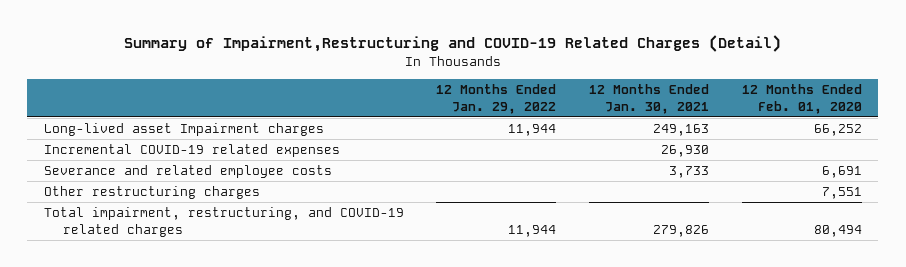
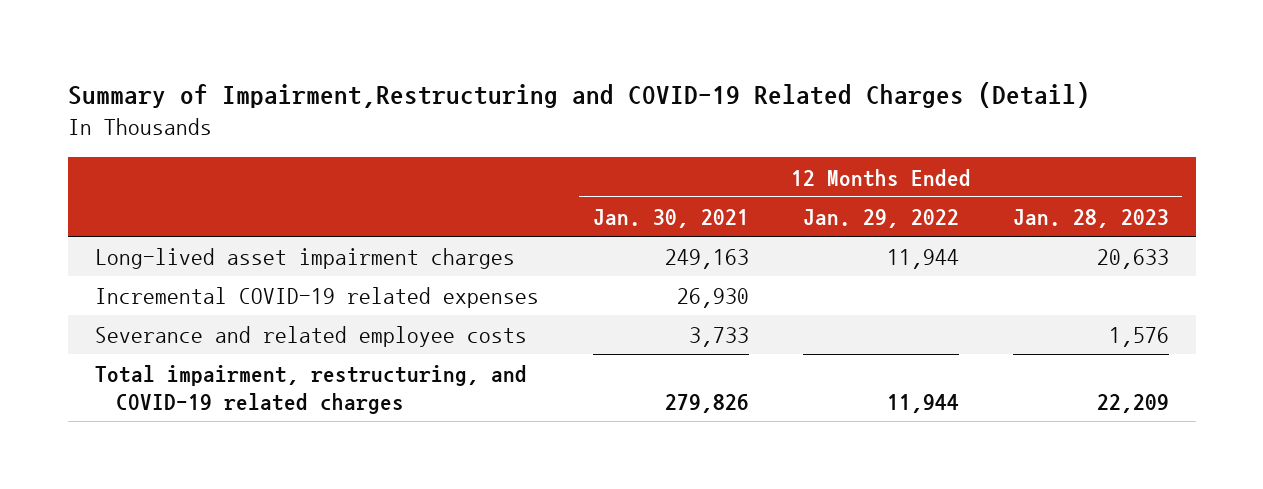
- | 12 Months Ended Jan. 29, 2022 | 12 Months Ended Jan. 30, 2021 | 12 Months Ended Feb. 01, 2020
+ | 12 Months Ended Jan. 30, 2021 | 12 Months Ended Jan. 29, 2022 | 12 Months Ended Jan. 28, 2023
- Long-lived asset Impairment charges | 11,944 | 249,163 | 66,252
+ Long-lived asset impairment charges | 249,163 | 11,944 | 20,633
- Other restructuring charges | | | 7,551

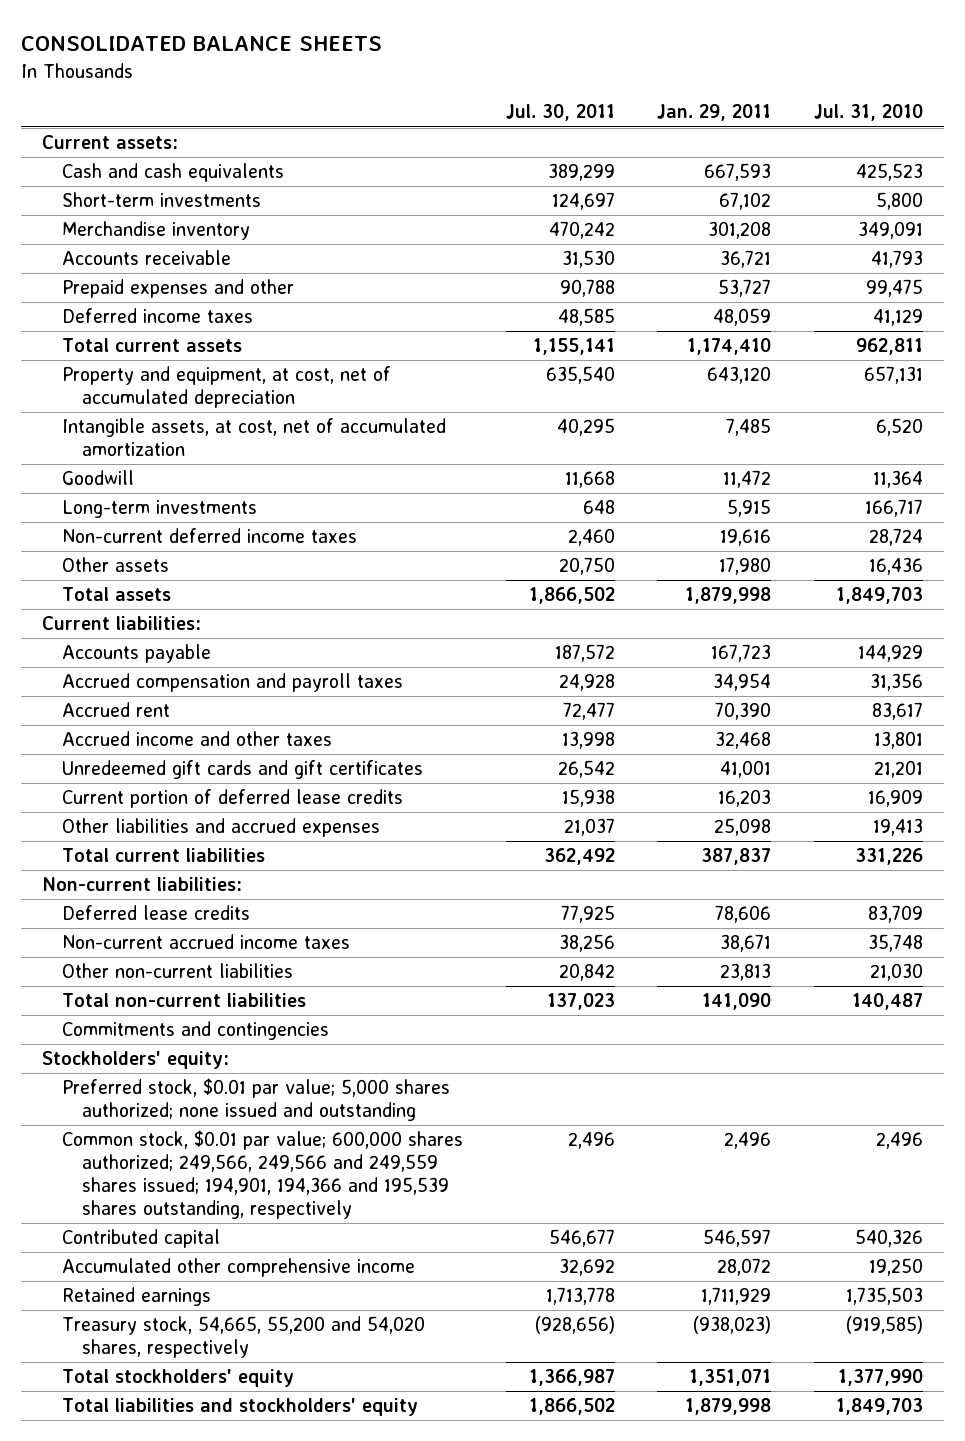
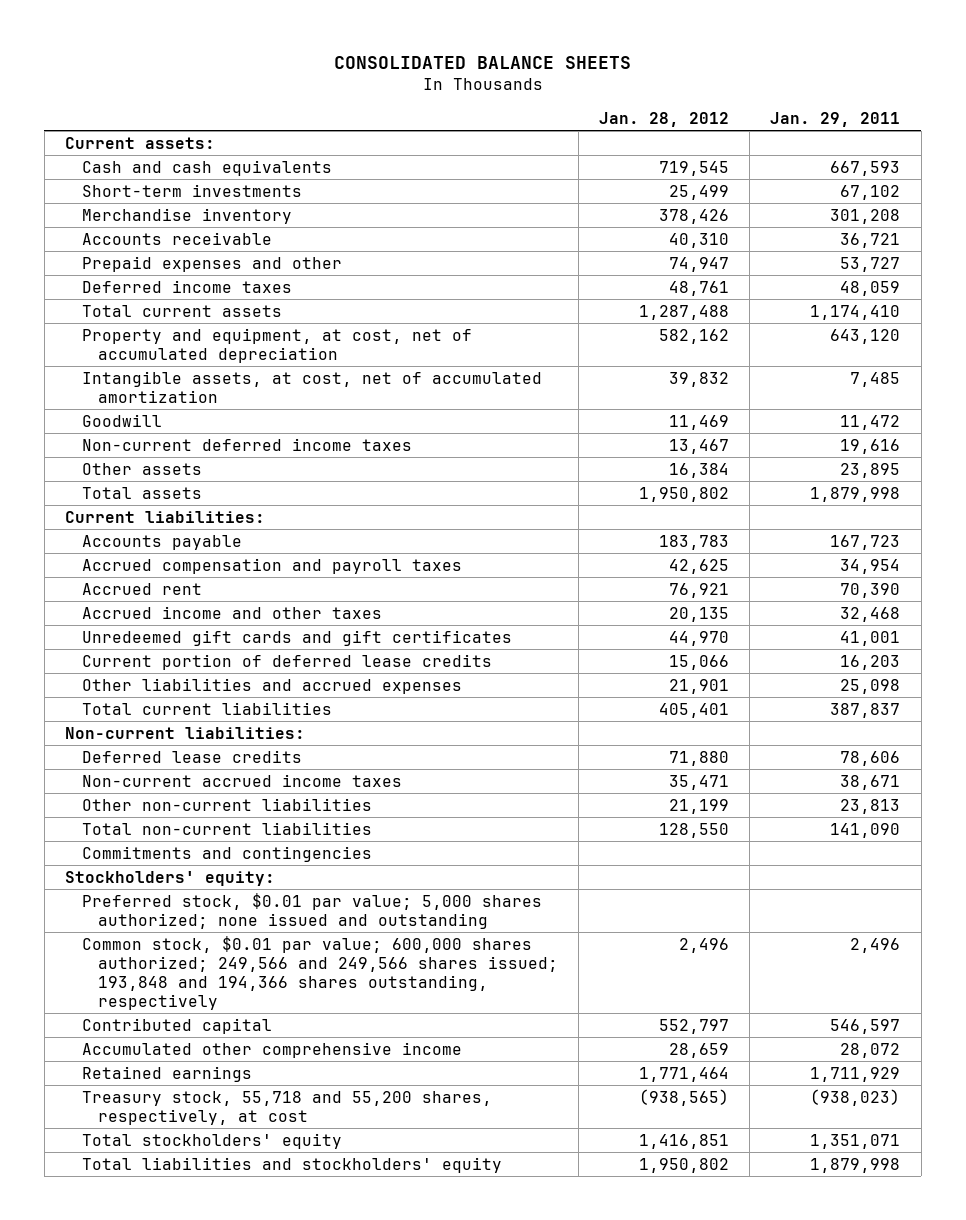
- | Jul. 30, 2011 | Jan. 29, 2011 | Jul. 31, 2010
+ | Jan. 28, 2012 | Jan. 29, 2011
- Long-term investments | 648 | 5,915 | 166,717
- Other assets | 20,750 | 17,980 | 16,436
+ Other assets | 16,384 | 23,895
- Common stock, $0.01 par value; 600,000 shares authorized; 249,566, 249,566 and 249,559 shares issued; 194,901, 194,366 and 195,539 shares outstanding, respectively | 2,496 | 2,496 | 2,496
+ Common stock, $0.01 par value; 600,000 shares authorized; 249,566 and 249,566 shares issued; 193,848 and 194,366 shares outstanding, respectively | 2,496 | 2,496
- Treasury stock, 54,665, 55,200 and 54,020 shares, respectively | (928,656) | (938,023) | (919,585)
+ Treasury stock, 55,718 and 55,200 shares, respectively, at cost | (938,565) | (938,023)

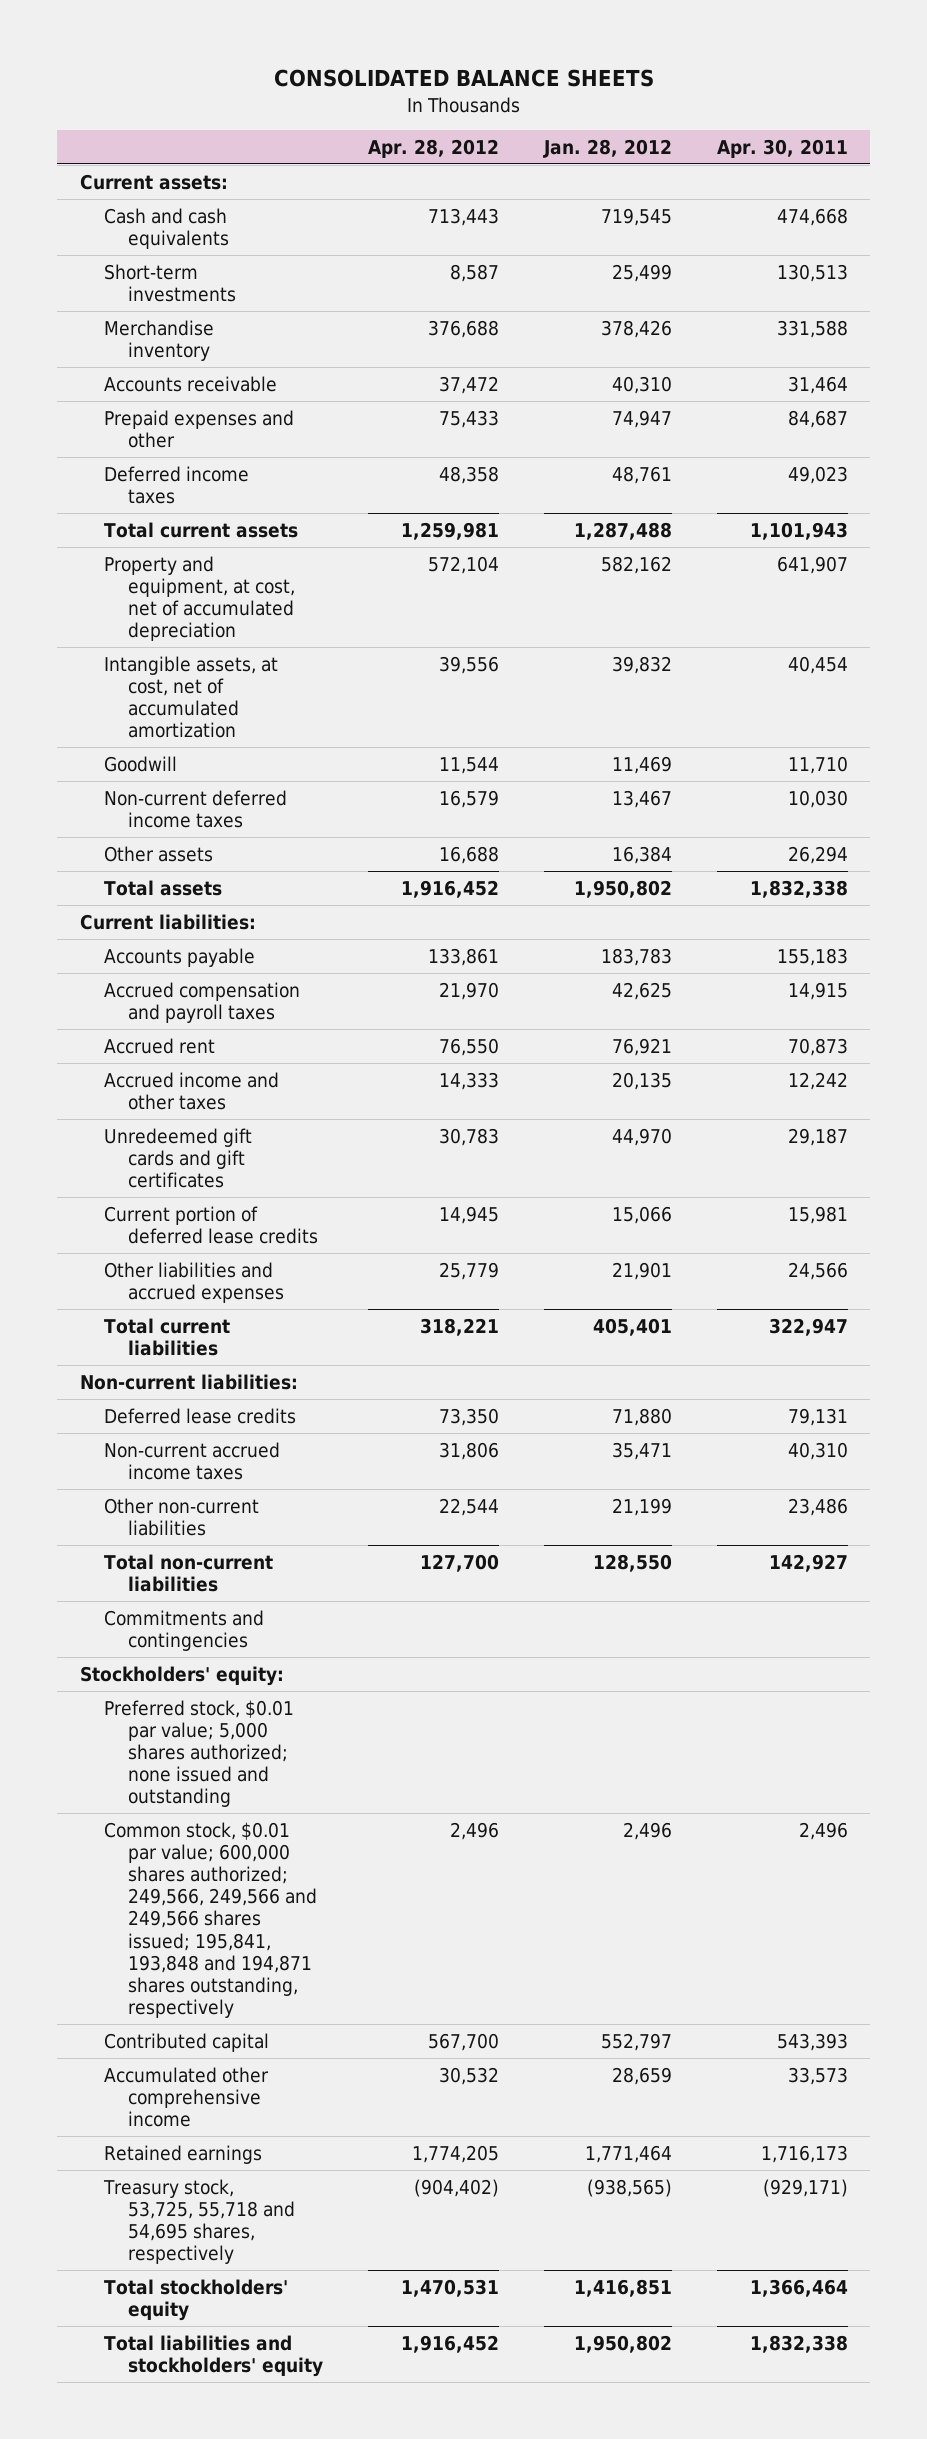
- | Jan. 28, 2012 | Jan. 29, 2011
+ | Apr. 28, 2012 | Jan. 28, 2012 | Apr. 30, 2011
- Common stock, $0.01 par value; 600,000 shares authorized; 249,566 and 249,566 shares issued; 193,848 and 194,366 shares outstanding, respectively | 2,496 | 2,496
+ Common stock, $0.01 par value; 600,000 shares authorized; 249,566, 249,566 and 249,566 shares issued; 195,841, 193,848 and 194,871 shares outstanding, respectively | 2,496 | 2,496 | 2,496
- Treasury stock, 55,718 and 55,200 shares, respectively, at cost | (938,565) | (938,023)
+ Treasury stock, 53,725, 55,718 and 54,695 shares, respectively | (904,402) | (938,565) | (929,171)

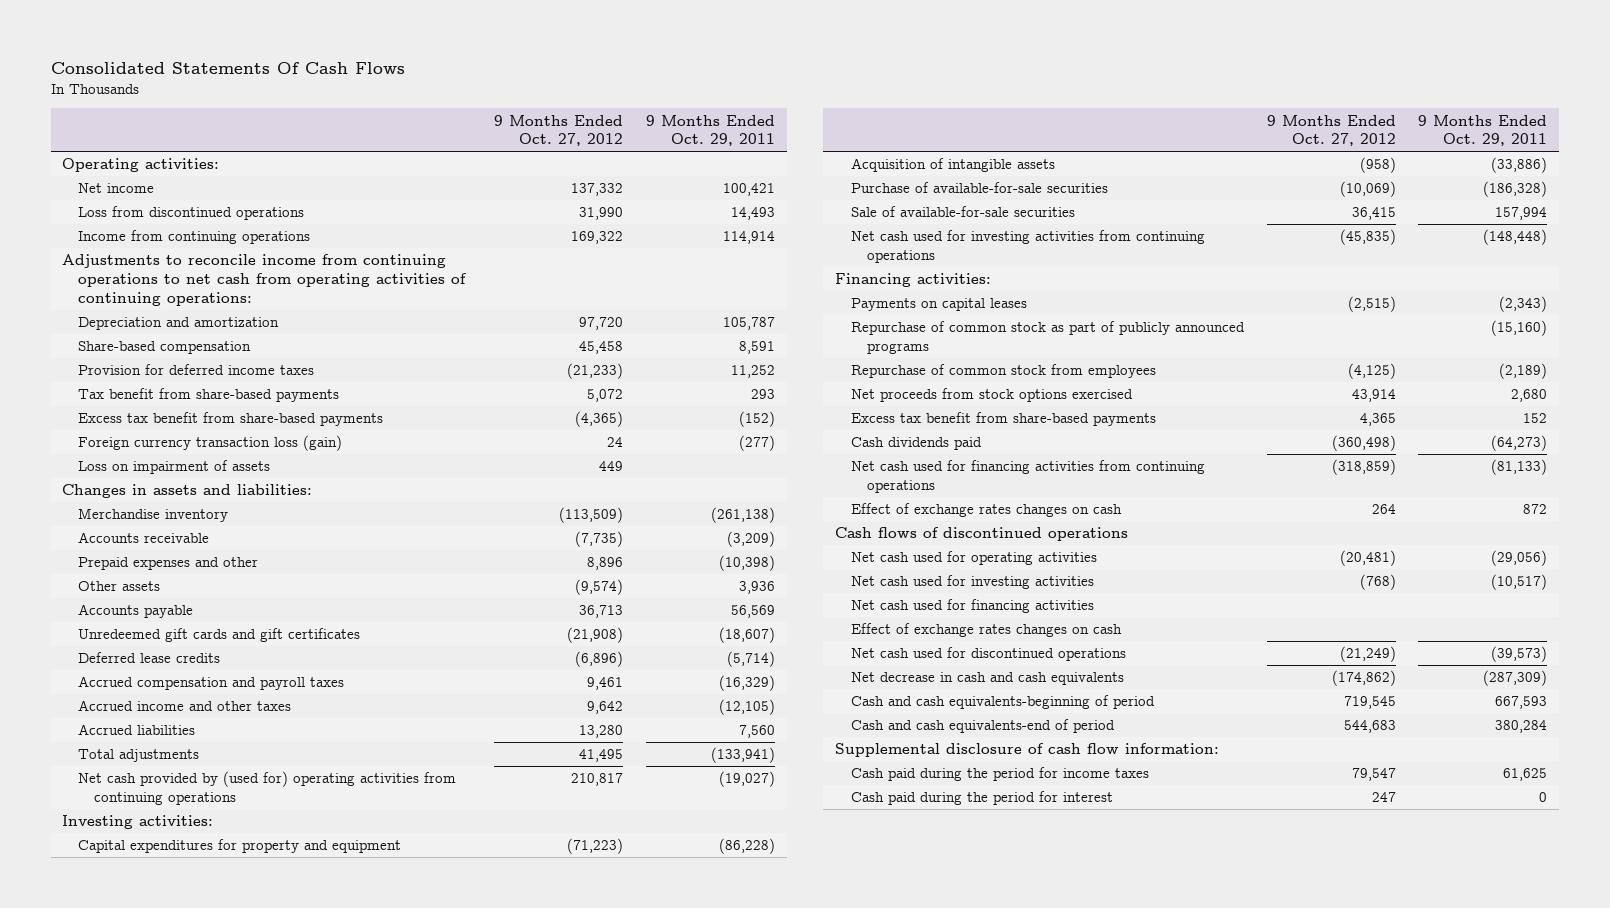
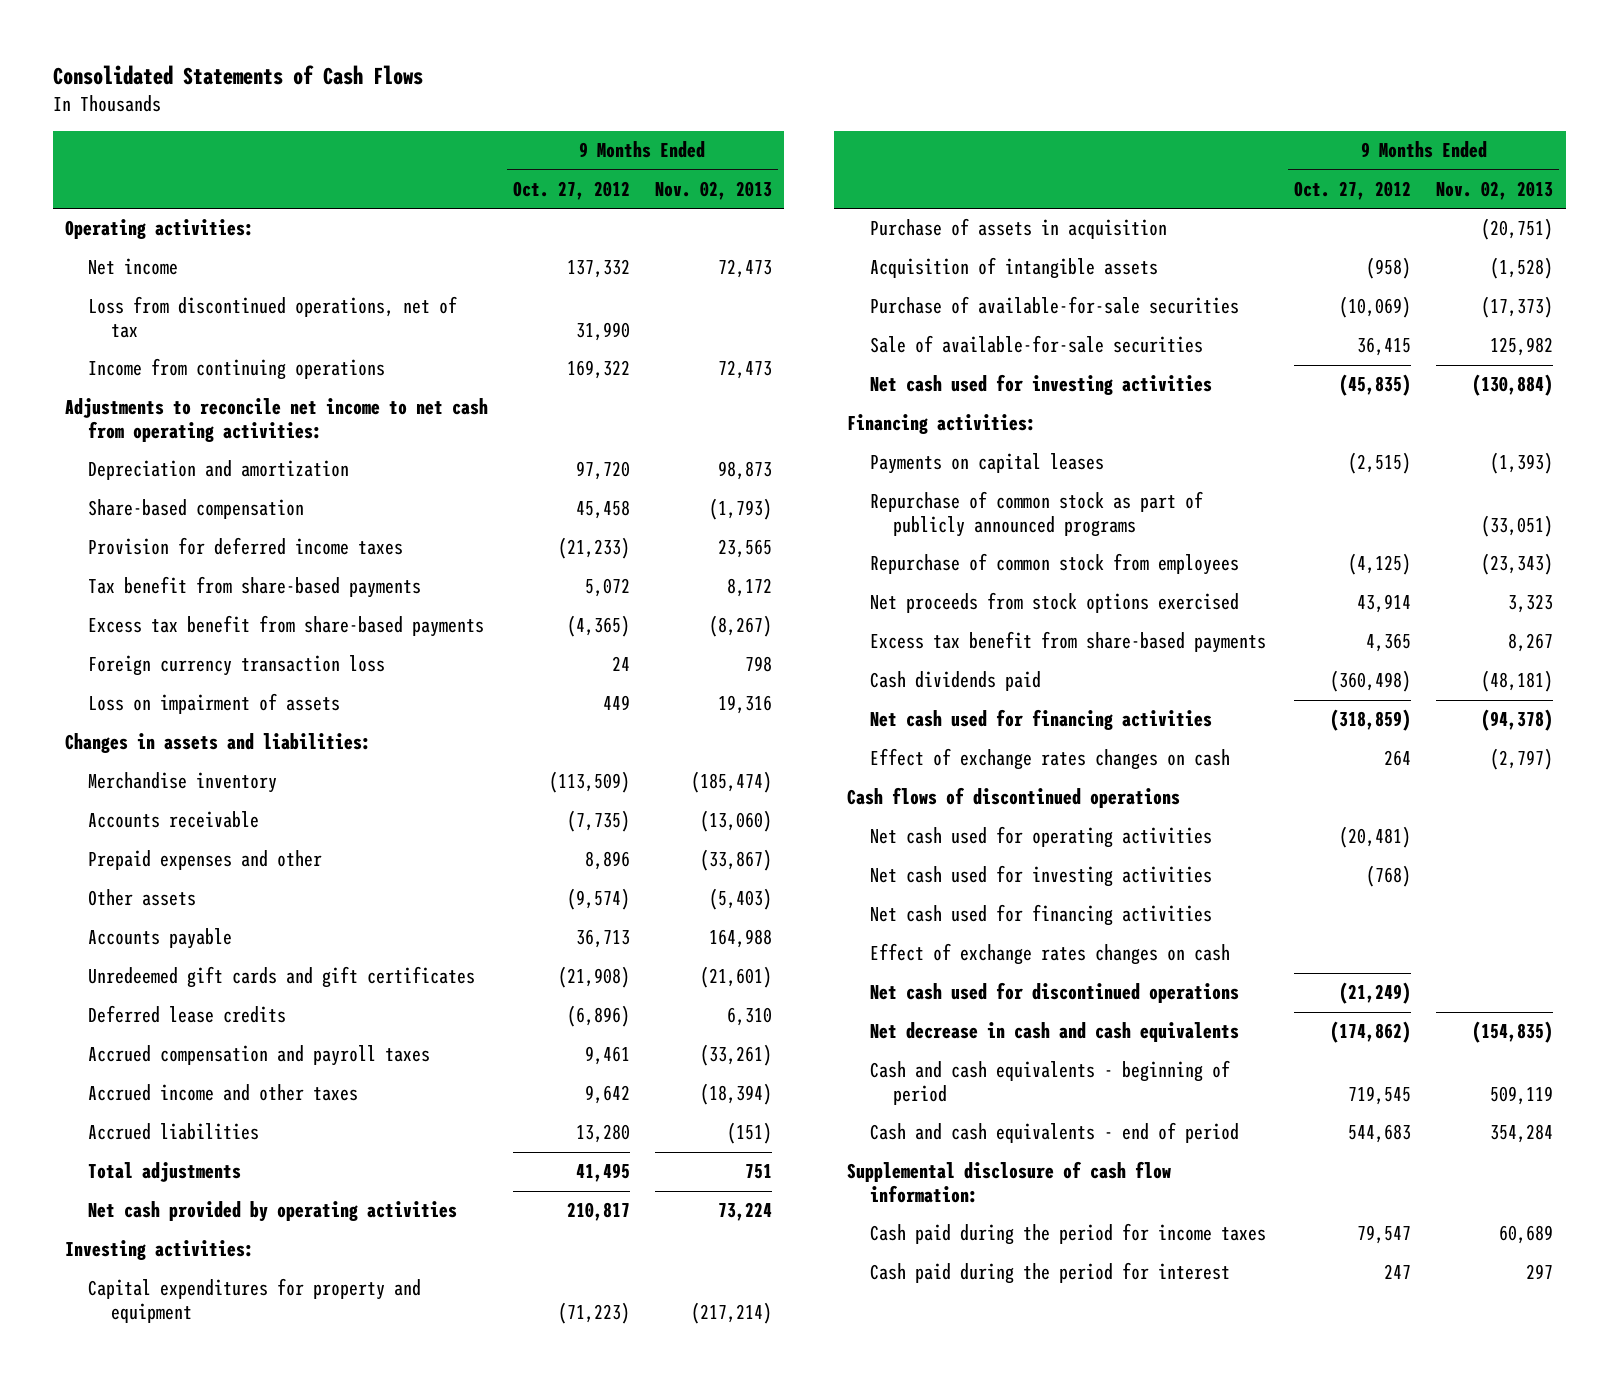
- Consolidated Statements Of Cash Flows
+ Consolidated Statements of Cash Flows
- | 9 Months Ended Oct. 27, 2012 | 9 Months Ended Oct. 29, 2011
+ | 9 Months Ended Oct. 27, 2012 | 9 Months Ended Nov. 02, 2013
- Loss from discontinued operations | 31,990 | 14,493
+ Loss from discontinued operations, net of tax | 31,990 |
- Adjustments to reconcile income from continuing operations to net cash from operating activities of continuing operations:
+ Adjustments to reconcile net income to net cash from operating activities:
- Foreign currency transaction loss (gain) | 24 | (277)
+ Foreign currency transaction loss | 24 | 798
- Net cash provided by (used for) operating activities from continuing operations | 210,817 | (19,027)
+ Net cash provided by operating activities | 210,817 | 73,224
+ Purchase of assets in acquisition | | (20,751)
- Net cash used for investing activities from continuing operations | (45,835) | (148,448)
+ Net cash used for investing activities | (45,835) | (130,884)
- Net cash used for financing activities from continuing operations | (318,859) | (81,133)
+ Net cash used for financing activities | (318,859) | (94,378)
- Cash and cash equivalents-beginning of period | 719,545 | 667,593
- Cash and cash equivalents-end of period | 544,683 | 380,284
+ Cash and cash equivalents - beginning of period | 719,545 | 509,119
+ Cash and cash equivalents - end of period | 544,683 | 354,284

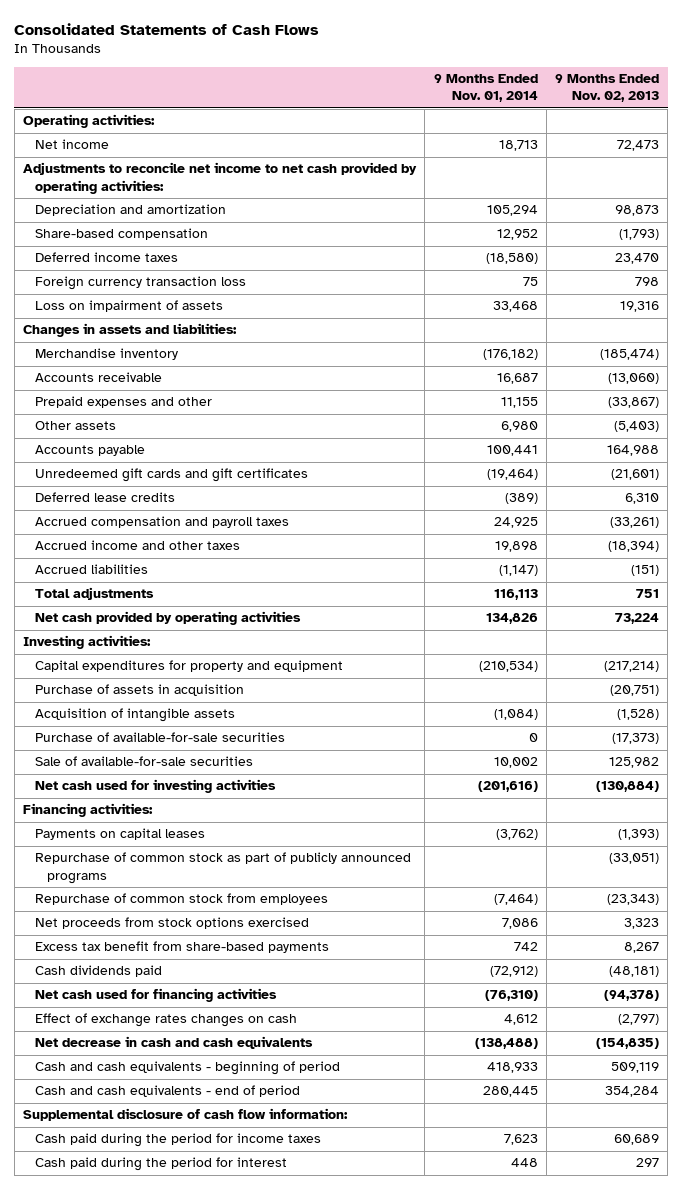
- | 9 Months Ended Oct. 27, 2012 | 9 Months Ended Nov. 02, 2013
+ | 9 Months Ended Nov. 01, 2014 | 9 Months Ended Nov. 02, 2013
- Loss from discontinued operations, net of tax | 31,990 |
- Income from continuing operations | 169,322 | 72,473
- Adjustments to reconcile net income to net cash from operating activities:
+ Adjustments to reconcile net income to net cash provided by operating activities:
- Provision for deferred income taxes | (21,233) | 23,565
- Tax benefit from share-based payments | 5,072 | 8,172
- Excess tax benefit from share-based payments | (4,365) | (8,267)
+ Deferred income taxes | (18,580) | 23,470
- Cash flows of discontinued operations
- Net cash used for operating activities | (20,481) |
- Net cash used for investing activities | (768) |
- Net cash used for financing activities
- Effect of exchange rates changes on cash
- Net cash used for discontinued operations | (21,249) |

